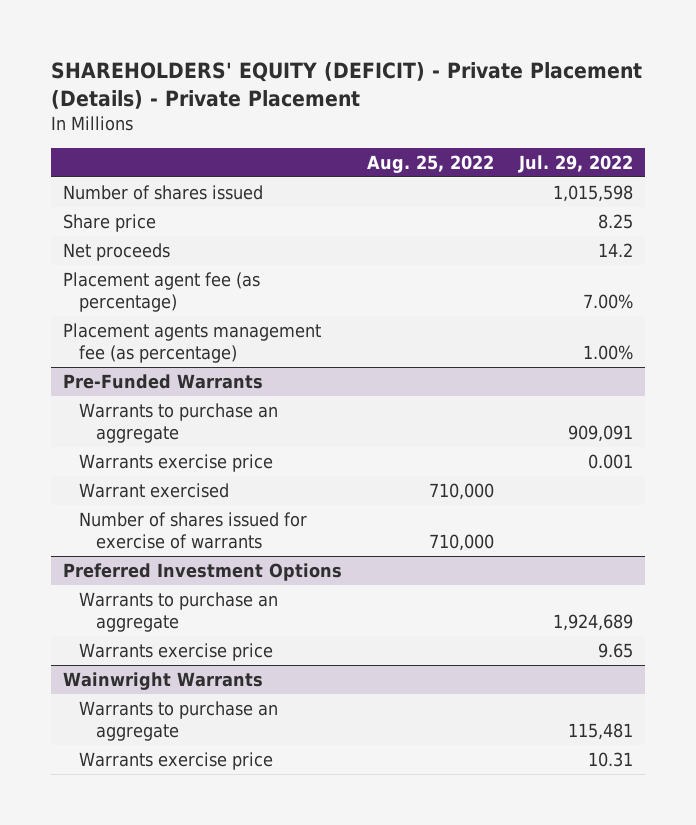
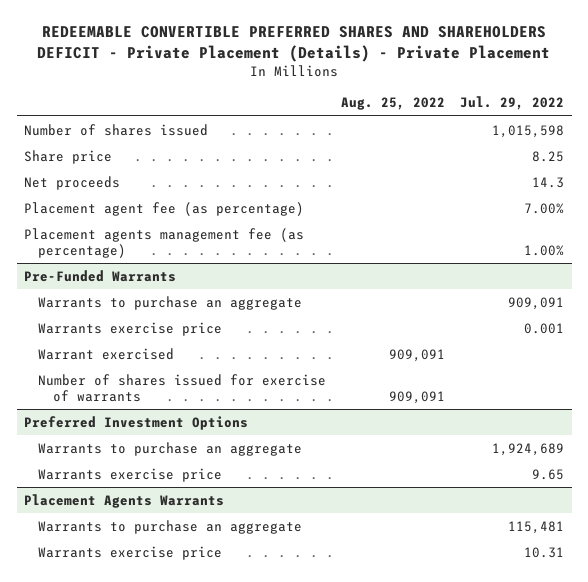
- SHAREHOLDERS' EQUITY (DEFICIT) - Private Placement (Details) - Private Placement
+ REDEEMABLE CONVERTIBLE PREFERRED SHARES AND SHAREHOLDERS DEFICIT - Private Placement (Details) - Private Placement
- Net proceeds | | 14.2
+ Net proceeds | | 14.3
@ Pre-Funded Warrants
- Warrant exercised | 710,000 |
- Number of shares issued for exercise of warrants | 710,000 |
+ Warrant exercised | 909,091 |
+ Number of shares issued for exercise of warrants | 909,091 |
- Wainwright Warrants
+ Placement Agents Warrants

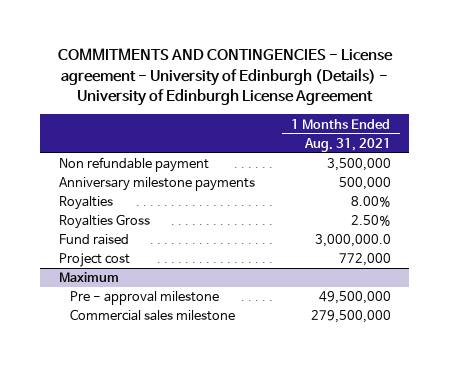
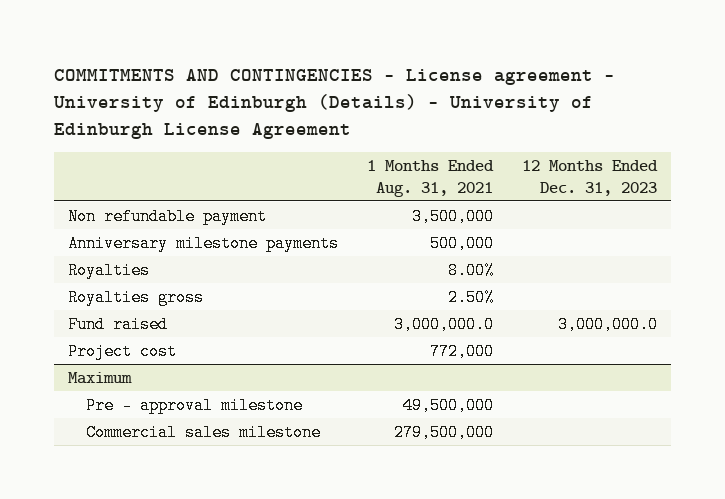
- | 1 Months Ended Aug. 31, 2021
+ | 1 Months Ended Aug. 31, 2021 | 12 Months Ended Dec. 31, 2023
- Royalties Gross | 2.50%
+ Royalties gross | 2.50% |

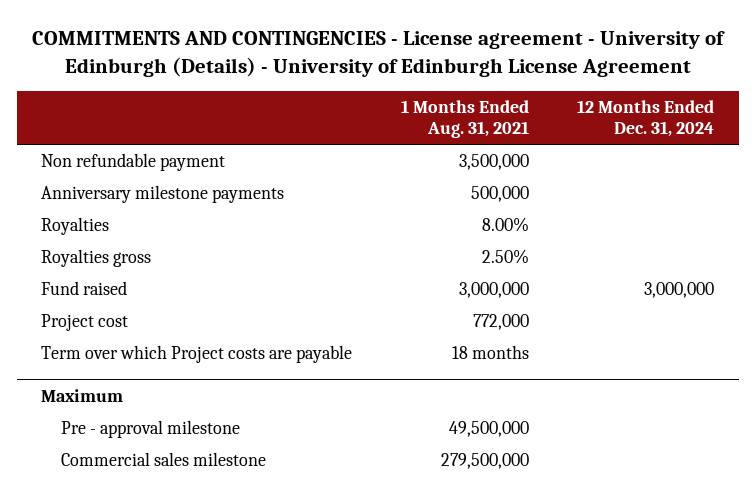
- | 1 Months Ended Aug. 31, 2021 | 12 Months Ended Dec. 31, 2023
+ | 1 Months Ended Aug. 31, 2021 | 12 Months Ended Dec. 31, 2024
- Fund raised | 3,000,000.0 | 3,000,000.0
+ Fund raised | 3,000,000 | 3,000,000
+ Term over which Project costs are payable | 18 months |

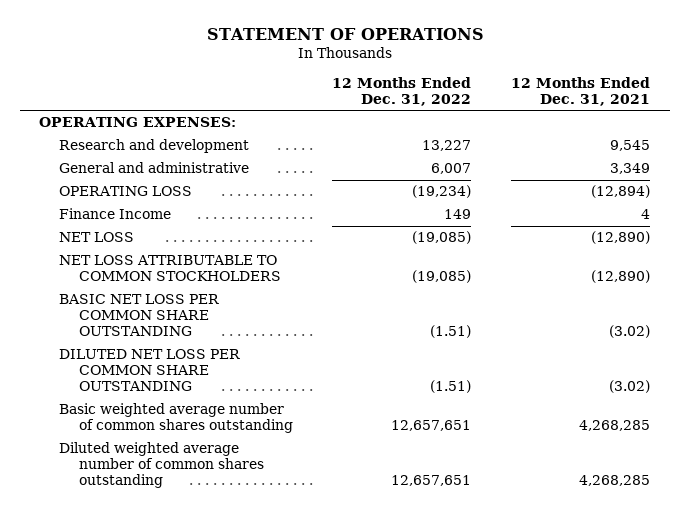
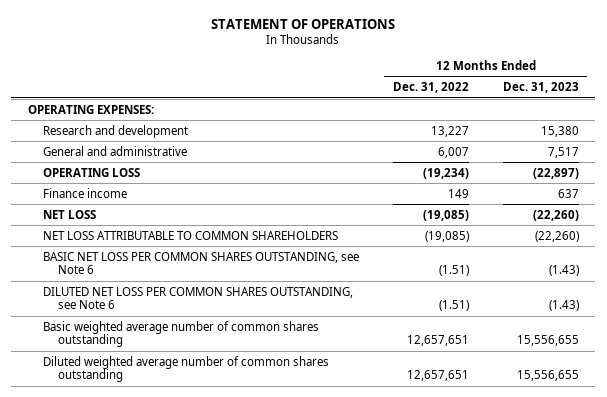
- | 12 Months Ended Dec. 31, 2022 | 12 Months Ended Dec. 31, 2021
+ | 12 Months Ended Dec. 31, 2022 | 12 Months Ended Dec. 31, 2023
- Finance Income | 149 | 4
+ Finance income | 149 | 637
- NET LOSS ATTRIBUTABLE TO COMMON STOCKHOLDERS | (19,085) | (12,890)
- BASIC NET LOSS PER COMMON SHARE OUTSTANDING | (1.51) | (3.02)
- DILUTED NET LOSS PER COMMON SHARE OUTSTANDING | (1.51) | (3.02)
+ NET LOSS ATTRIBUTABLE TO COMMON SHAREHOLDERS | (19,085) | (22,260)
+ BASIC NET LOSS PER COMMON SHARES OUTSTANDING, see Note 6 | (1.51) | (1.43)
+ DILUTED NET LOSS PER COMMON SHARES OUTSTANDING, see Note 6 | (1.51) | (1.43)

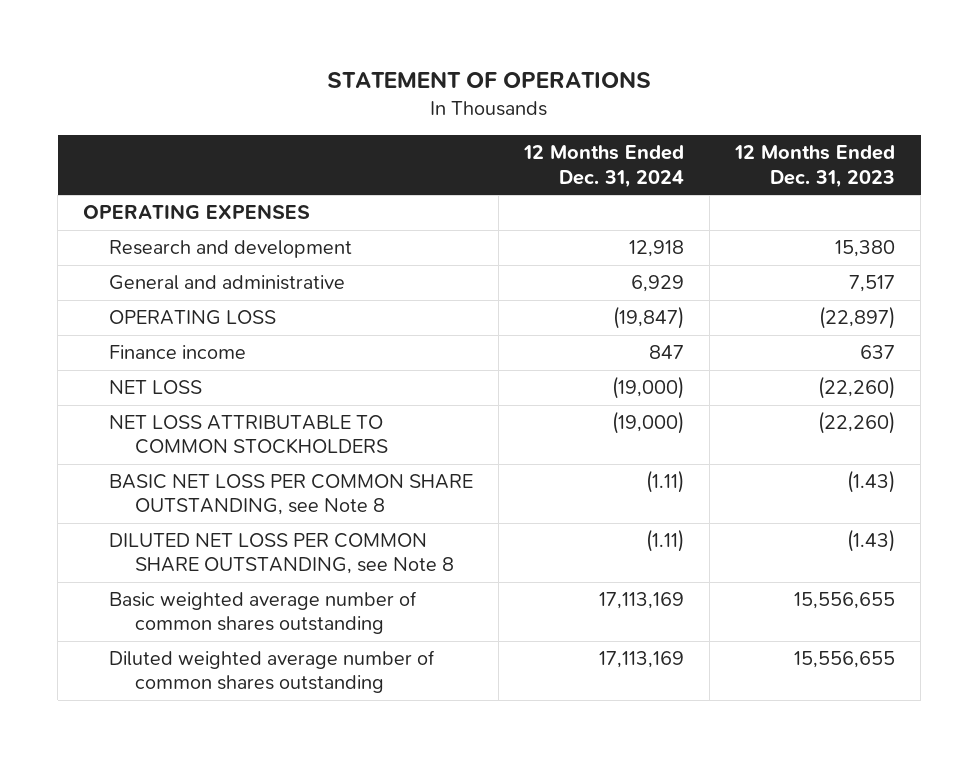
- | 12 Months Ended Dec. 31, 2022 | 12 Months Ended Dec. 31, 2023
+ | 12 Months Ended Dec. 31, 2024 | 12 Months Ended Dec. 31, 2023
- OPERATING EXPENSES:
+ OPERATING EXPENSES
- NET LOSS ATTRIBUTABLE TO COMMON SHAREHOLDERS | (19,085) | (22,260)
- BASIC NET LOSS PER COMMON SHARES OUTSTANDING, see Note 6 | (1.51) | (1.43)
- DILUTED NET LOSS PER COMMON SHARES OUTSTANDING, see Note 6 | (1.51) | (1.43)
+ NET LOSS ATTRIBUTABLE TO COMMON STOCKHOLDERS | (19,000) | (22,260)
+ BASIC NET LOSS PER COMMON SHARE OUTSTANDING, see Note 8 | (1.11) | (1.43)
+ DILUTED NET LOSS PER COMMON SHARE OUTSTANDING, see Note 8 | (1.11) | (1.43)

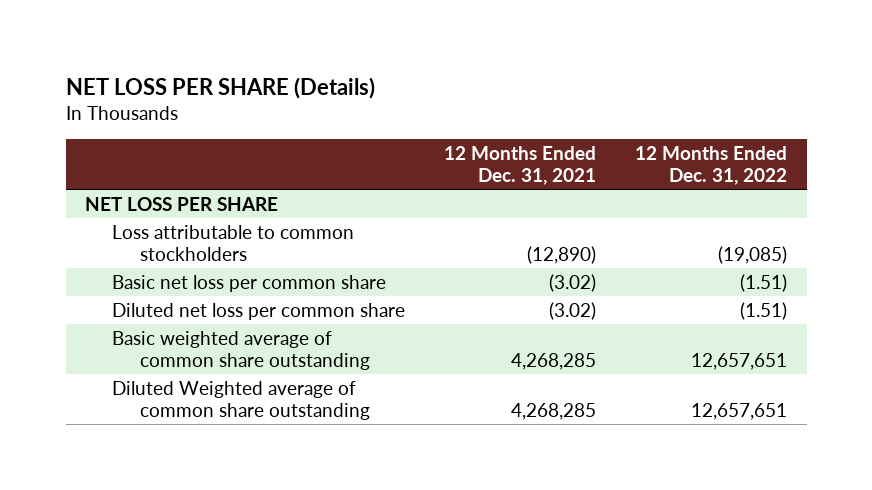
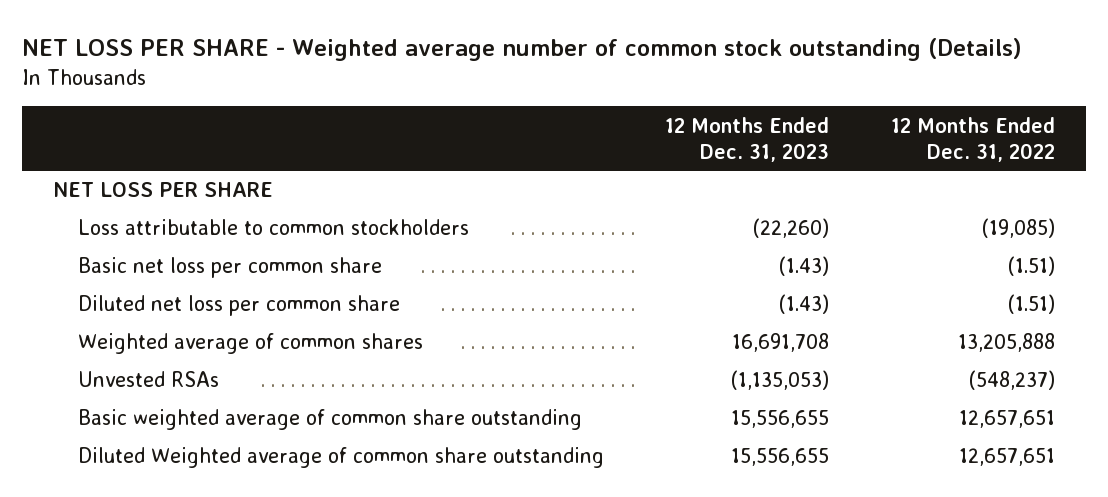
- NET LOSS PER SHARE (Details)
+ NET LOSS PER SHARE - Weighted average number of common stock outstanding (Details)
- | 12 Months Ended Dec. 31, 2021 | 12 Months Ended Dec. 31, 2022
+ | 12 Months Ended Dec. 31, 2023 | 12 Months Ended Dec. 31, 2022
+ Weighted average of common shares | 16,691,708 | 13,205,888
+ Unvested RSAs | (1,135,053) | (548,237)

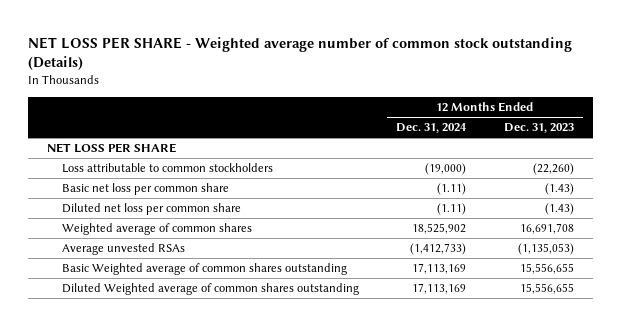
- | 12 Months Ended Dec. 31, 2023 | 12 Months Ended Dec. 31, 2022
+ | 12 Months Ended Dec. 31, 2024 | 12 Months Ended Dec. 31, 2023
- Unvested RSAs | (1,135,053) | (548,237)
- Basic weighted average of common share outstanding | 15,556,655 | 12,657,651
- Diluted Weighted average of common share outstanding | 15,556,655 | 12,657,651
+ Average unvested RSAs | (1,412,733) | (1,135,053)
+ Basic Weighted average of common shares outstanding | 17,113,169 | 15,556,655
+ Diluted Weighted average of common shares outstanding | 17,113,169 | 15,556,655

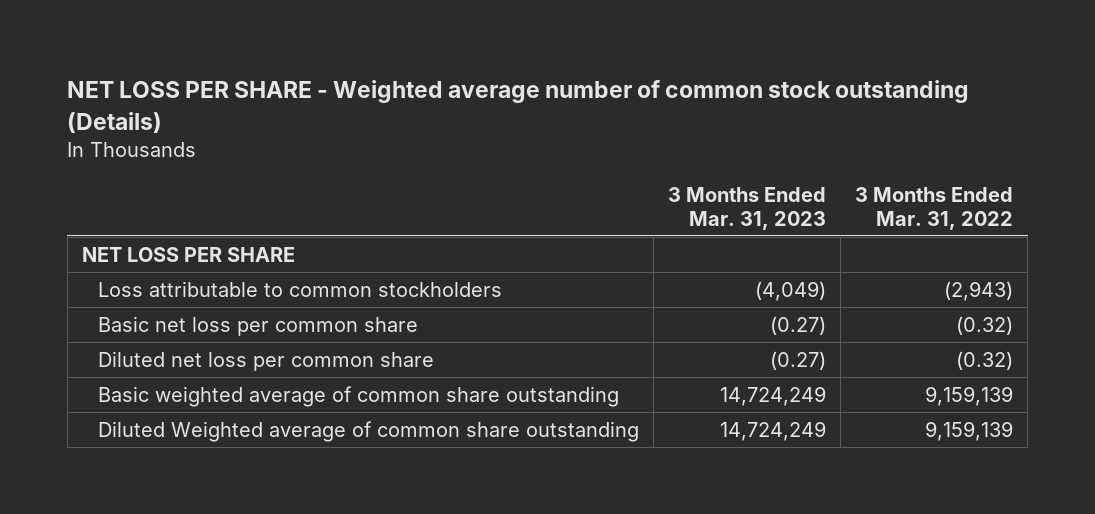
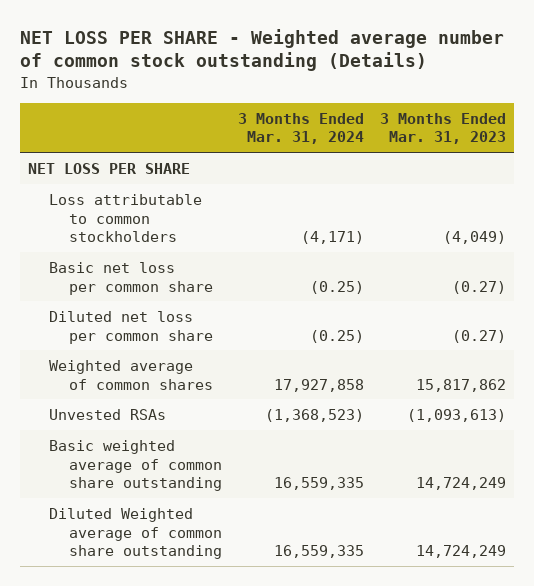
- | 3 Months Ended Mar. 31, 2023 | 3 Months Ended Mar. 31, 2022
+ | 3 Months Ended Mar. 31, 2024 | 3 Months Ended Mar. 31, 2023
+ Weighted average of common shares | 17,927,858 | 15,817,862
+ Unvested RSAs | (1,368,523) | (1,093,613)

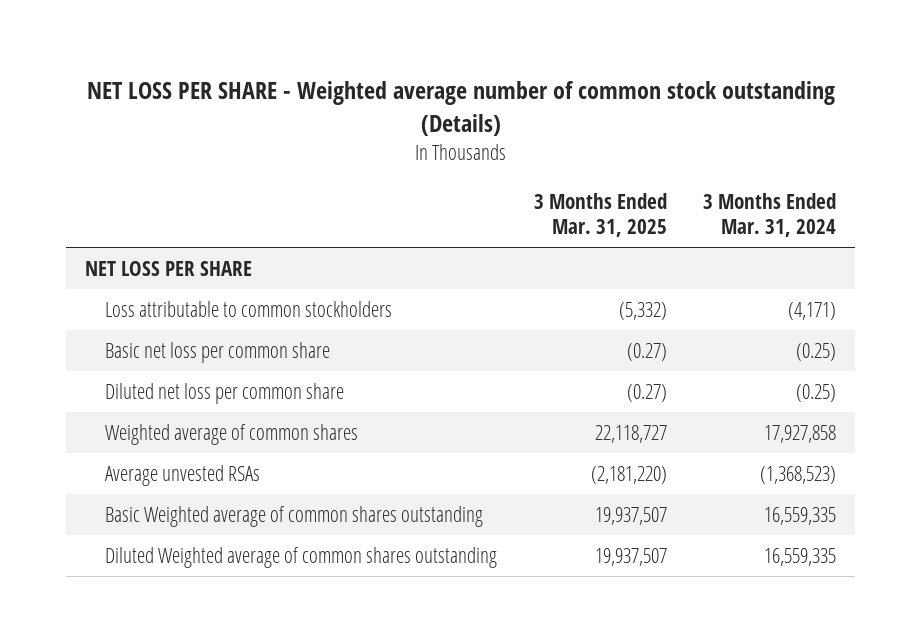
- | 3 Months Ended Mar. 31, 2024 | 3 Months Ended Mar. 31, 2023
+ | 3 Months Ended Mar. 31, 2025 | 3 Months Ended Mar. 31, 2024
- Unvested RSAs | (1,368,523) | (1,093,613)
- Basic weighted average of common share outstanding | 16,559,335 | 14,724,249
- Diluted Weighted average of common share outstanding | 16,559,335 | 14,724,249
+ Average unvested RSAs | (2,181,220) | (1,368,523)
+ Basic Weighted average of common shares outstanding | 19,937,507 | 16,559,335
+ Diluted Weighted average of common shares outstanding | 19,937,507 | 16,559,335

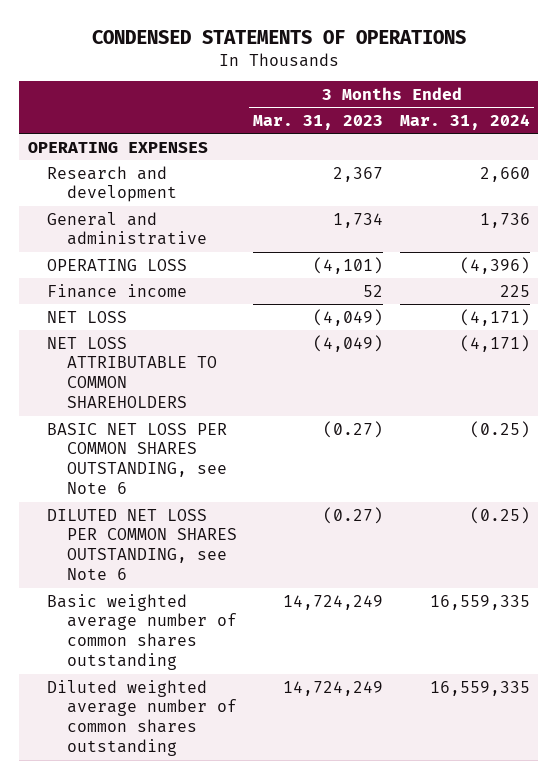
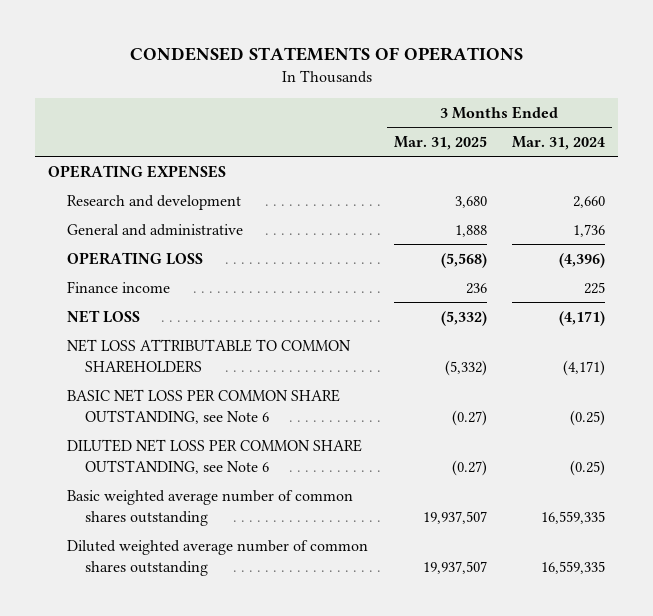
- | 3 Months Ended Mar. 31, 2023 | 3 Months Ended Mar. 31, 2024
+ | 3 Months Ended Mar. 31, 2025 | 3 Months Ended Mar. 31, 2024
- BASIC NET LOSS PER COMMON SHARES OUTSTANDING, see Note 6 | (0.27) | (0.25)
- DILUTED NET LOSS PER COMMON SHARES OUTSTANDING, see Note 6 | (0.27) | (0.25)
+ BASIC NET LOSS PER COMMON SHARE OUTSTANDING, see Note 6 | (0.27) | (0.25)
+ DILUTED NET LOSS PER COMMON SHARE OUTSTANDING, see Note 6 | (0.27) | (0.25)

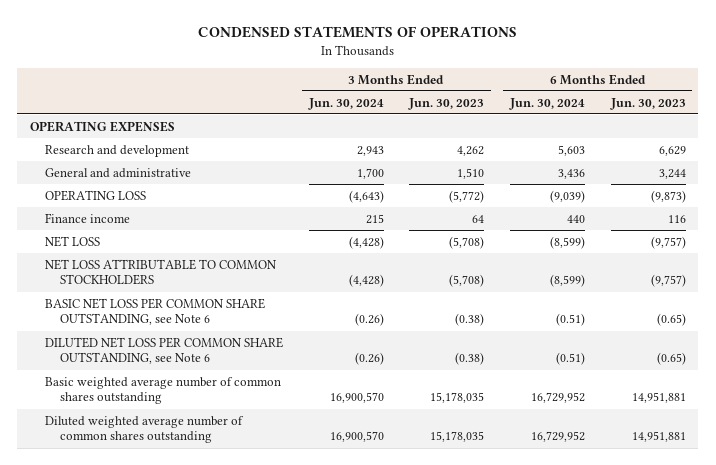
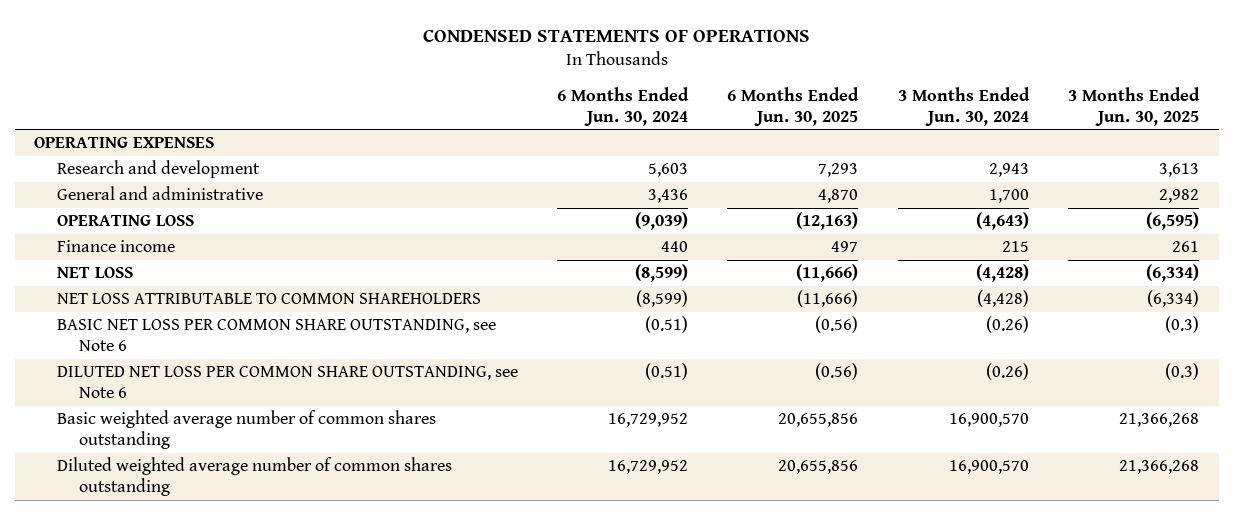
- | 3 Months Ended Jun. 30, 2024 | 3 Months Ended Jun. 30, 2023 | 6 Months Ended Jun. 30, 2024 | 6 Months Ended Jun. 30, 2023
+ | 6 Months Ended Jun. 30, 2024 | 6 Months Ended Jun. 30, 2025 | 3 Months Ended Jun. 30, 2024 | 3 Months Ended Jun. 30, 2025
- NET LOSS ATTRIBUTABLE TO COMMON STOCKHOLDERS | (4,428) | (5,708) | (8,599) | (9,757)
+ NET LOSS ATTRIBUTABLE TO COMMON SHAREHOLDERS | (8,599) | (11,666) | (4,428) | (6,334)

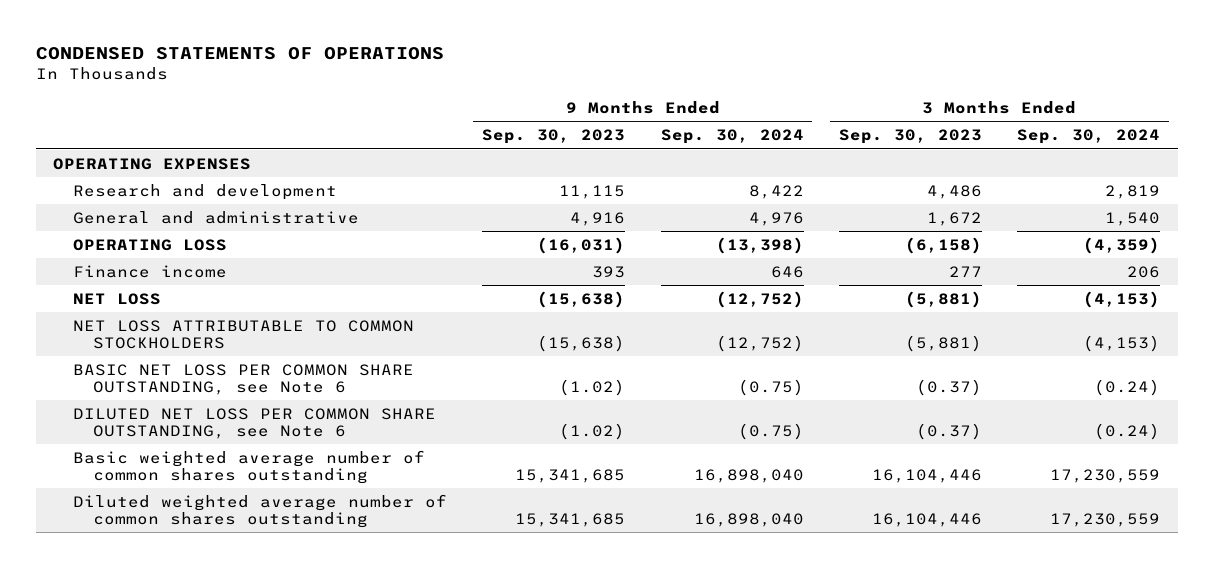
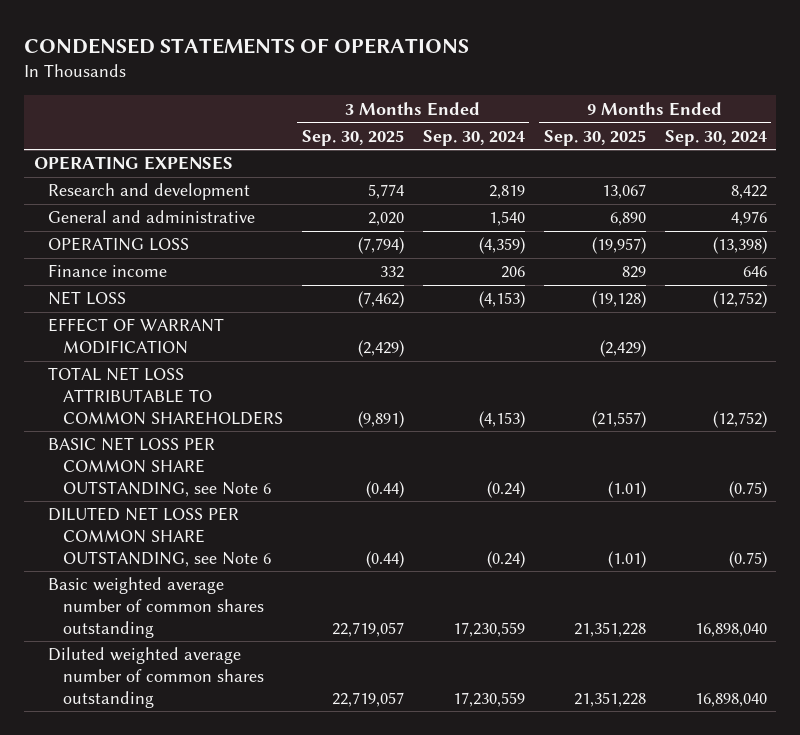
- | 9 Months Ended Sep. 30, 2023 | 9 Months Ended Sep. 30, 2024 | 3 Months Ended Sep. 30, 2023 | 3 Months Ended Sep. 30, 2024
+ | 3 Months Ended Sep. 30, 2025 | 3 Months Ended Sep. 30, 2024 | 9 Months Ended Sep. 30, 2025 | 9 Months Ended Sep. 30, 2024
- NET LOSS ATTRIBUTABLE TO COMMON STOCKHOLDERS | (15,638) | (12,752) | (5,881) | (4,153)
+ EFFECT OF WARRANT MODIFICATION | (2,429) | | (2,429) |
+ TOTAL NET LOSS ATTRIBUTABLE TO COMMON SHAREHOLDERS | (9,891) | (4,153) | (21,557) | (12,752)

